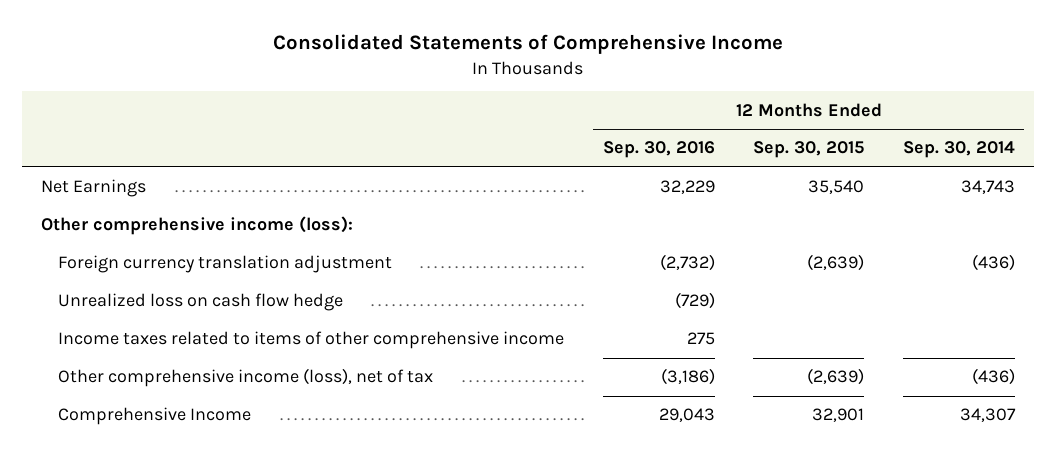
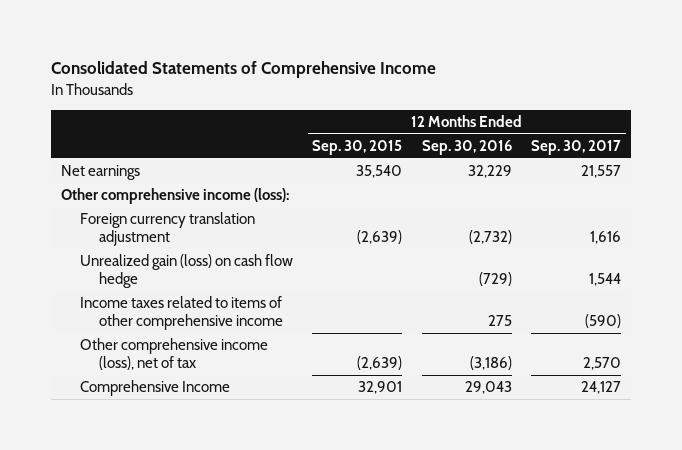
- | 12 Months Ended Sep. 30, 2016 | 12 Months Ended Sep. 30, 2015 | 12 Months Ended Sep. 30, 2014
+ | 12 Months Ended Sep. 30, 2015 | 12 Months Ended Sep. 30, 2016 | 12 Months Ended Sep. 30, 2017
- Net Earnings | 32,229 | 35,540 | 34,743
+ Net earnings | 35,540 | 32,229 | 21,557
- Unrealized loss on cash flow hedge | (729) | |
+ Unrealized gain (loss) on cash flow hedge | | (729) | 1,544

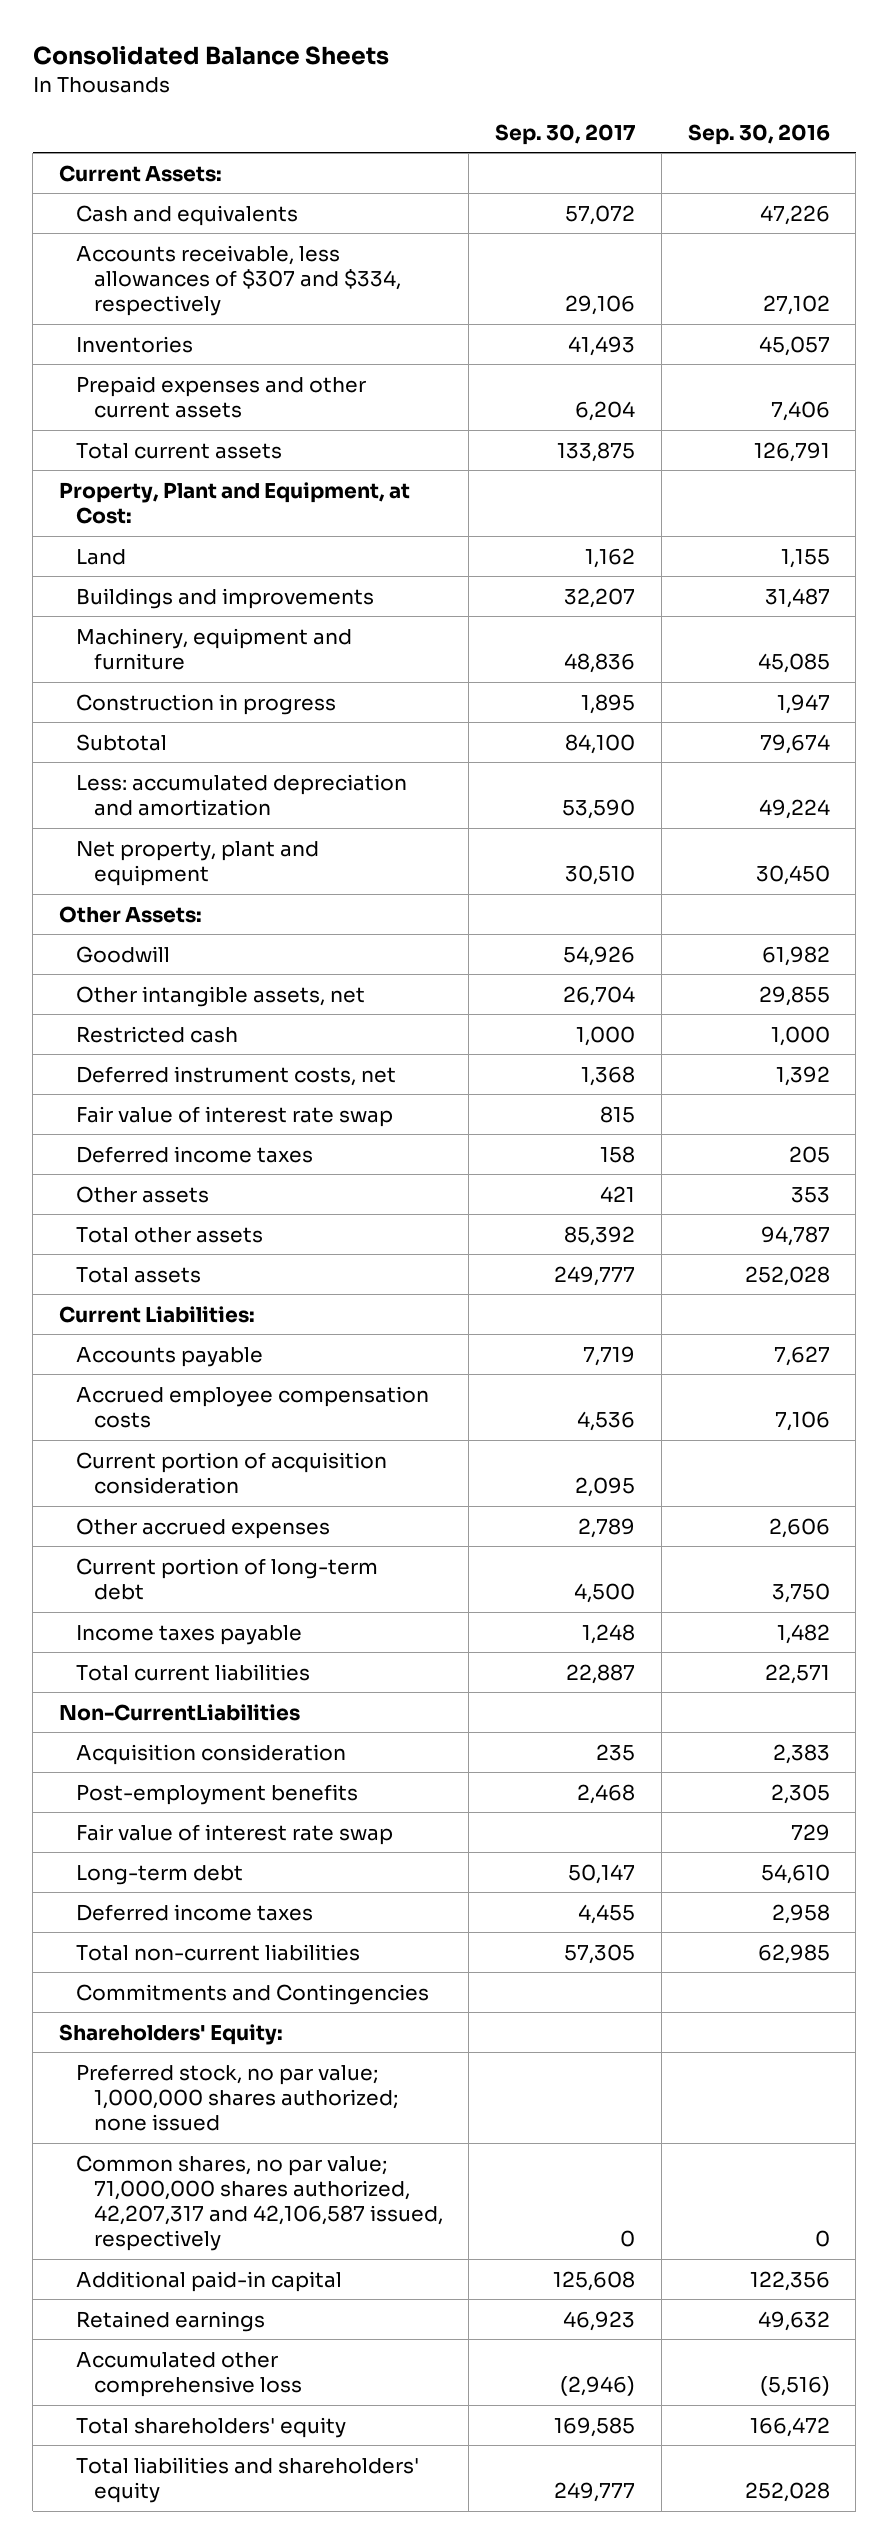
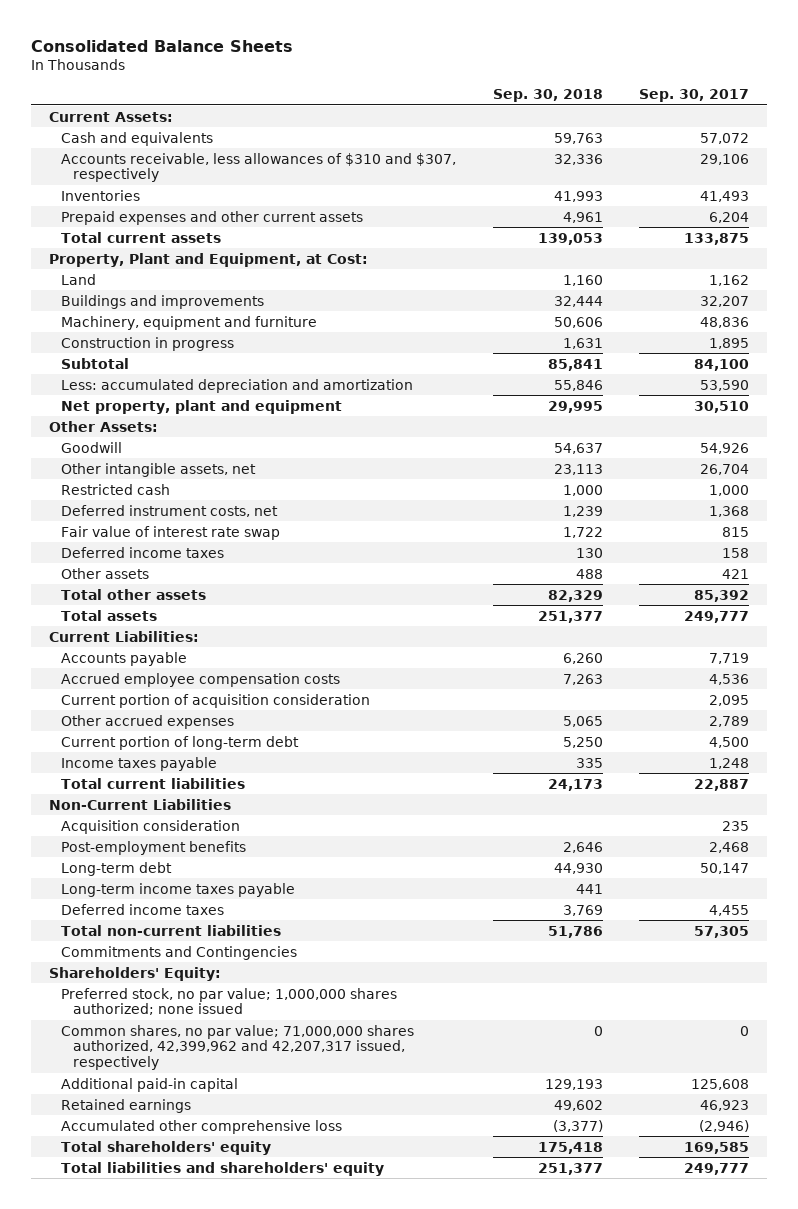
- | Sep. 30, 2017 | Sep. 30, 2016
+ | Sep. 30, 2018 | Sep. 30, 2017
- Accounts receivable, less allowances of $307 and $334, respectively | 29,106 | 27,102
+ Accounts receivable, less allowances of $310 and $307, respectively | 32,336 | 29,106
- Non-CurrentLiabilities
+ Non-Current Liabilities
- Fair value of interest rate swap | | 729
+ Long-term income taxes payable | 441 |
- Common shares, no par value; 71,000,000 shares authorized, 42,207,317 and 42,106,587 issued, respectively | 0 | 0
+ Common shares, no par value; 71,000,000 shares authorized, 42,399,962 and 42,207,317 issued, respectively | 0 | 0

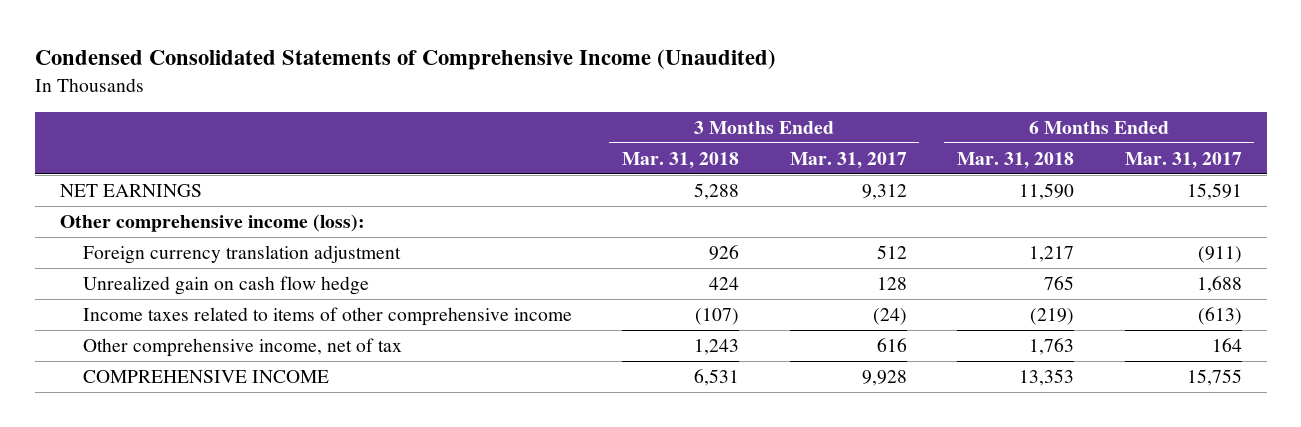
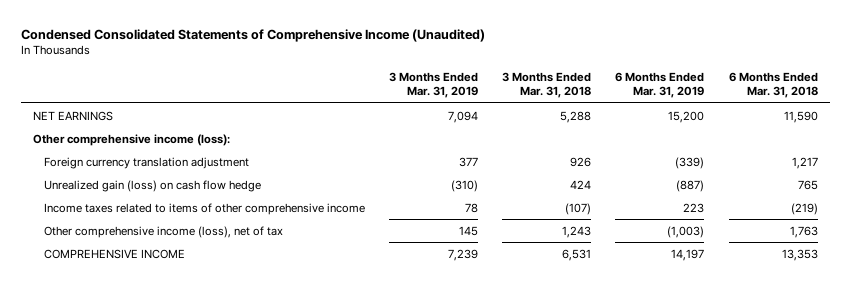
- | 3 Months Ended Mar. 31, 2018 | 3 Months Ended Mar. 31, 2017 | 6 Months Ended Mar. 31, 2018 | 6 Months Ended Mar. 31, 2017
+ | 3 Months Ended Mar. 31, 2019 | 3 Months Ended Mar. 31, 2018 | 6 Months Ended Mar. 31, 2019 | 6 Months Ended Mar. 31, 2018
- Unrealized gain on cash flow hedge | 424 | 128 | 765 | 1,688
+ Unrealized gain (loss) on cash flow hedge | (310) | 424 | (887) | 765
- Other comprehensive income, net of tax | 1,243 | 616 | 1,763 | 164
+ Other comprehensive income (loss), net of tax | 145 | 1,243 | (1,003) | 1,763

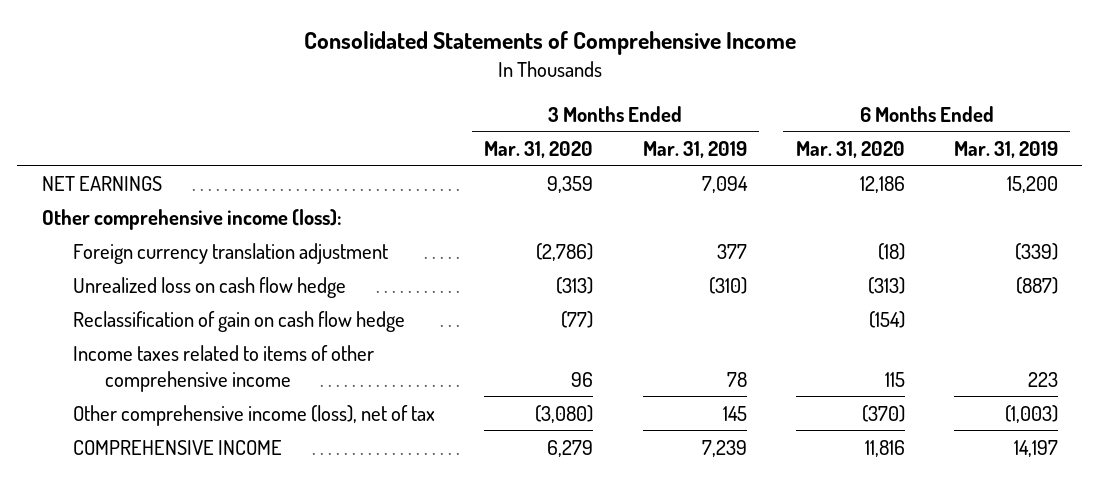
- Condensed Consolidated Statements of Comprehensive Income (Unaudited)
+ Consolidated Statements of Comprehensive Income
- | 3 Months Ended Mar. 31, 2019 | 3 Months Ended Mar. 31, 2018 | 6 Months Ended Mar. 31, 2019 | 6 Months Ended Mar. 31, 2018
+ | 3 Months Ended Mar. 31, 2020 | 3 Months Ended Mar. 31, 2019 | 6 Months Ended Mar. 31, 2020 | 6 Months Ended Mar. 31, 2019
- Unrealized gain (loss) on cash flow hedge | (310) | 424 | (887) | 765
+ Unrealized loss on cash flow hedge | (313) | (310) | (313) | (887)
+ Reclassification of gain on cash flow hedge | (77) | | (154) |

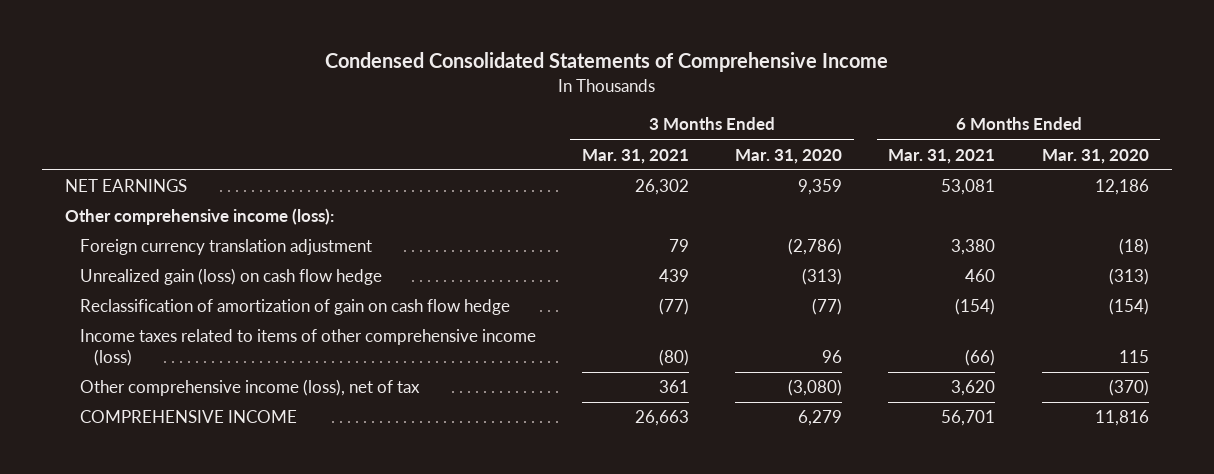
- Consolidated Statements of Comprehensive Income
+ Condensed Consolidated Statements of Comprehensive Income
- | 3 Months Ended Mar. 31, 2020 | 3 Months Ended Mar. 31, 2019 | 6 Months Ended Mar. 31, 2020 | 6 Months Ended Mar. 31, 2019
+ | 3 Months Ended Mar. 31, 2021 | 3 Months Ended Mar. 31, 2020 | 6 Months Ended Mar. 31, 2021 | 6 Months Ended Mar. 31, 2020
- Unrealized loss on cash flow hedge | (313) | (310) | (313) | (887)
- Reclassification of gain on cash flow hedge | (77) | | (154) |
- Income taxes related to items of other comprehensive income | 96 | 78 | 115 | 223
+ Unrealized gain (loss) on cash flow hedge | 439 | (313) | 460 | (313)
+ Reclassification of amortization of gain on cash flow hedge | (77) | (77) | (154) | (154)
+ Income taxes related to items of other comprehensive income (loss) | (80) | 96 | (66) | 115

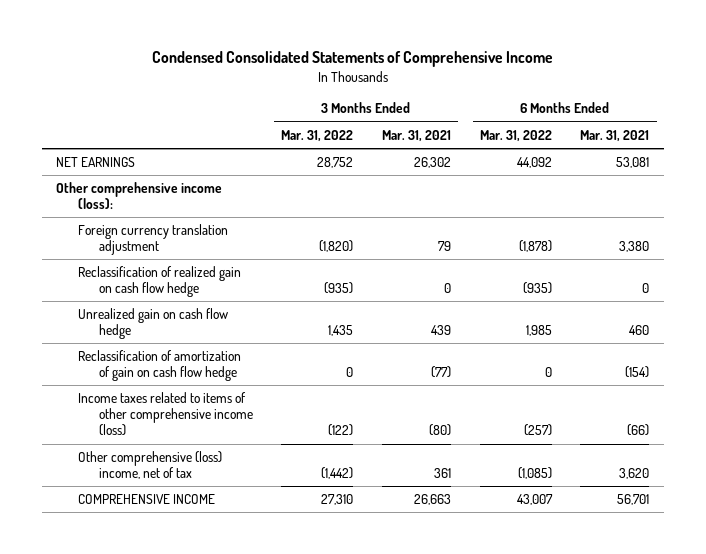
- | 3 Months Ended Mar. 31, 2021 | 3 Months Ended Mar. 31, 2020 | 6 Months Ended Mar. 31, 2021 | 6 Months Ended Mar. 31, 2020
+ | 3 Months Ended Mar. 31, 2022 | 3 Months Ended Mar. 31, 2021 | 6 Months Ended Mar. 31, 2022 | 6 Months Ended Mar. 31, 2021
- Unrealized gain (loss) on cash flow hedge | 439 | (313) | 460 | (313)
+ Reclassification of realized gain on cash flow hedge | (935) | 0 | (935) | 0
+ Unrealized gain on cash flow hedge | 1,435 | 439 | 1,985 | 460
- Other comprehensive income (loss), net of tax | 361 | (3,080) | 3,620 | (370)
+ Other comprehensive (loss) income, net of tax | (1,442) | 361 | (1,085) | 3,620

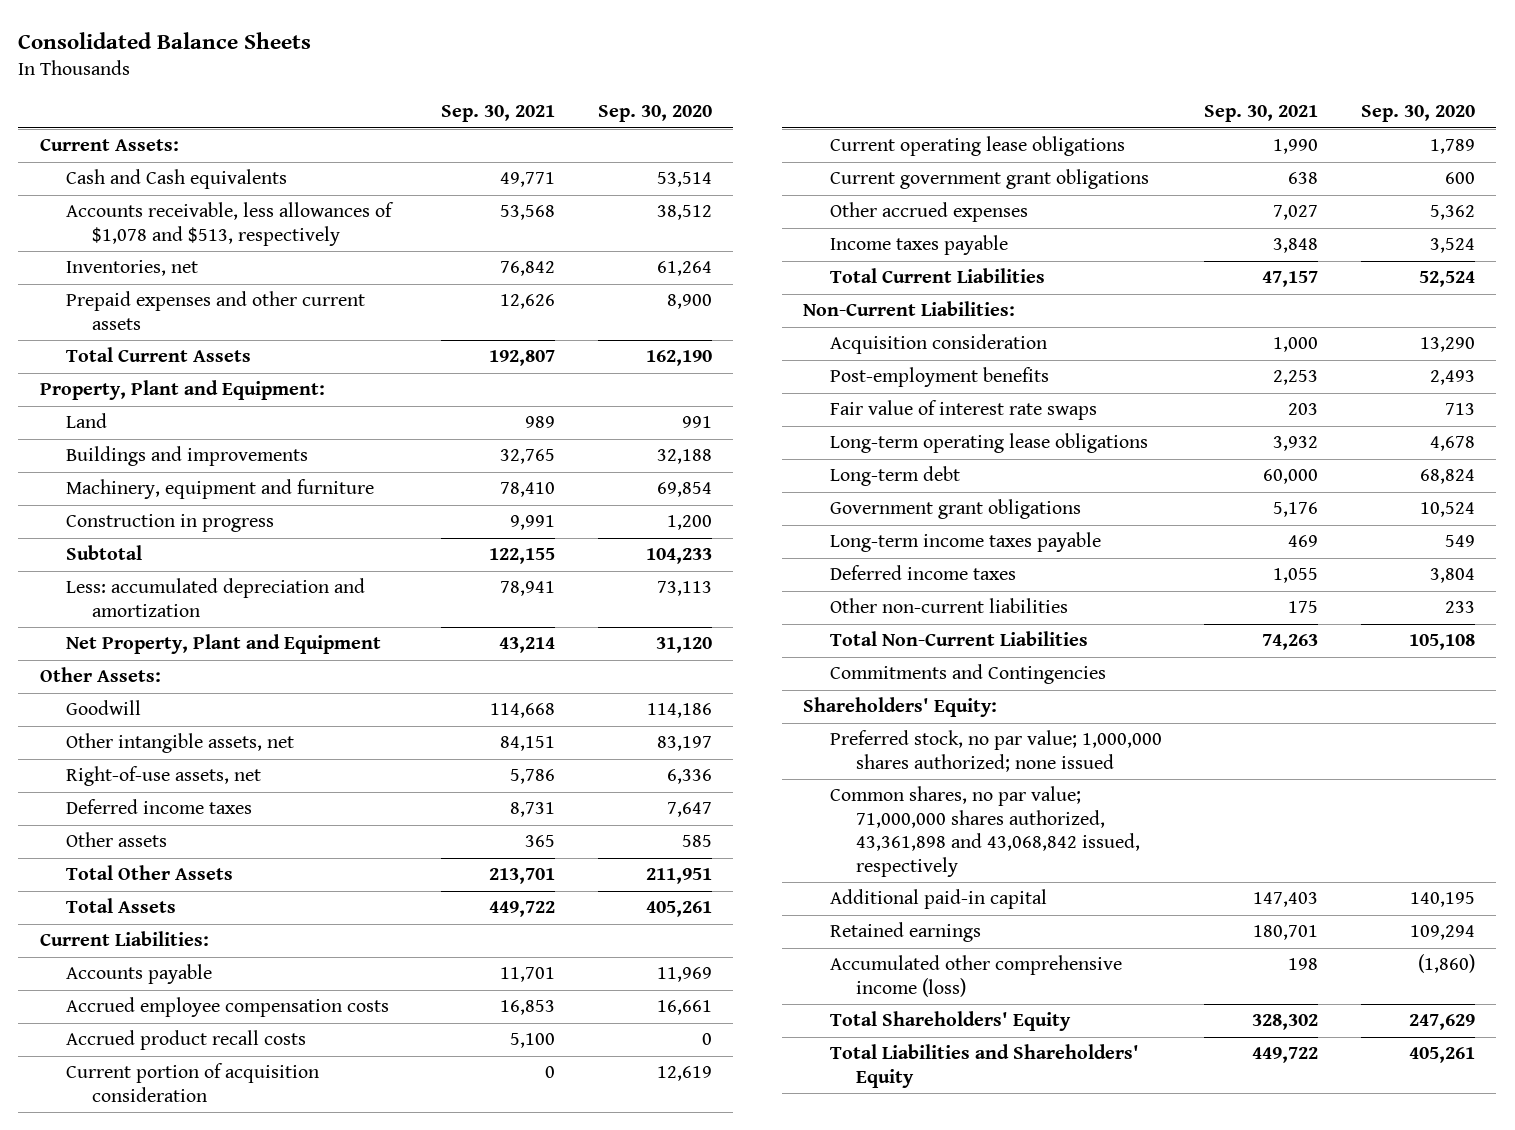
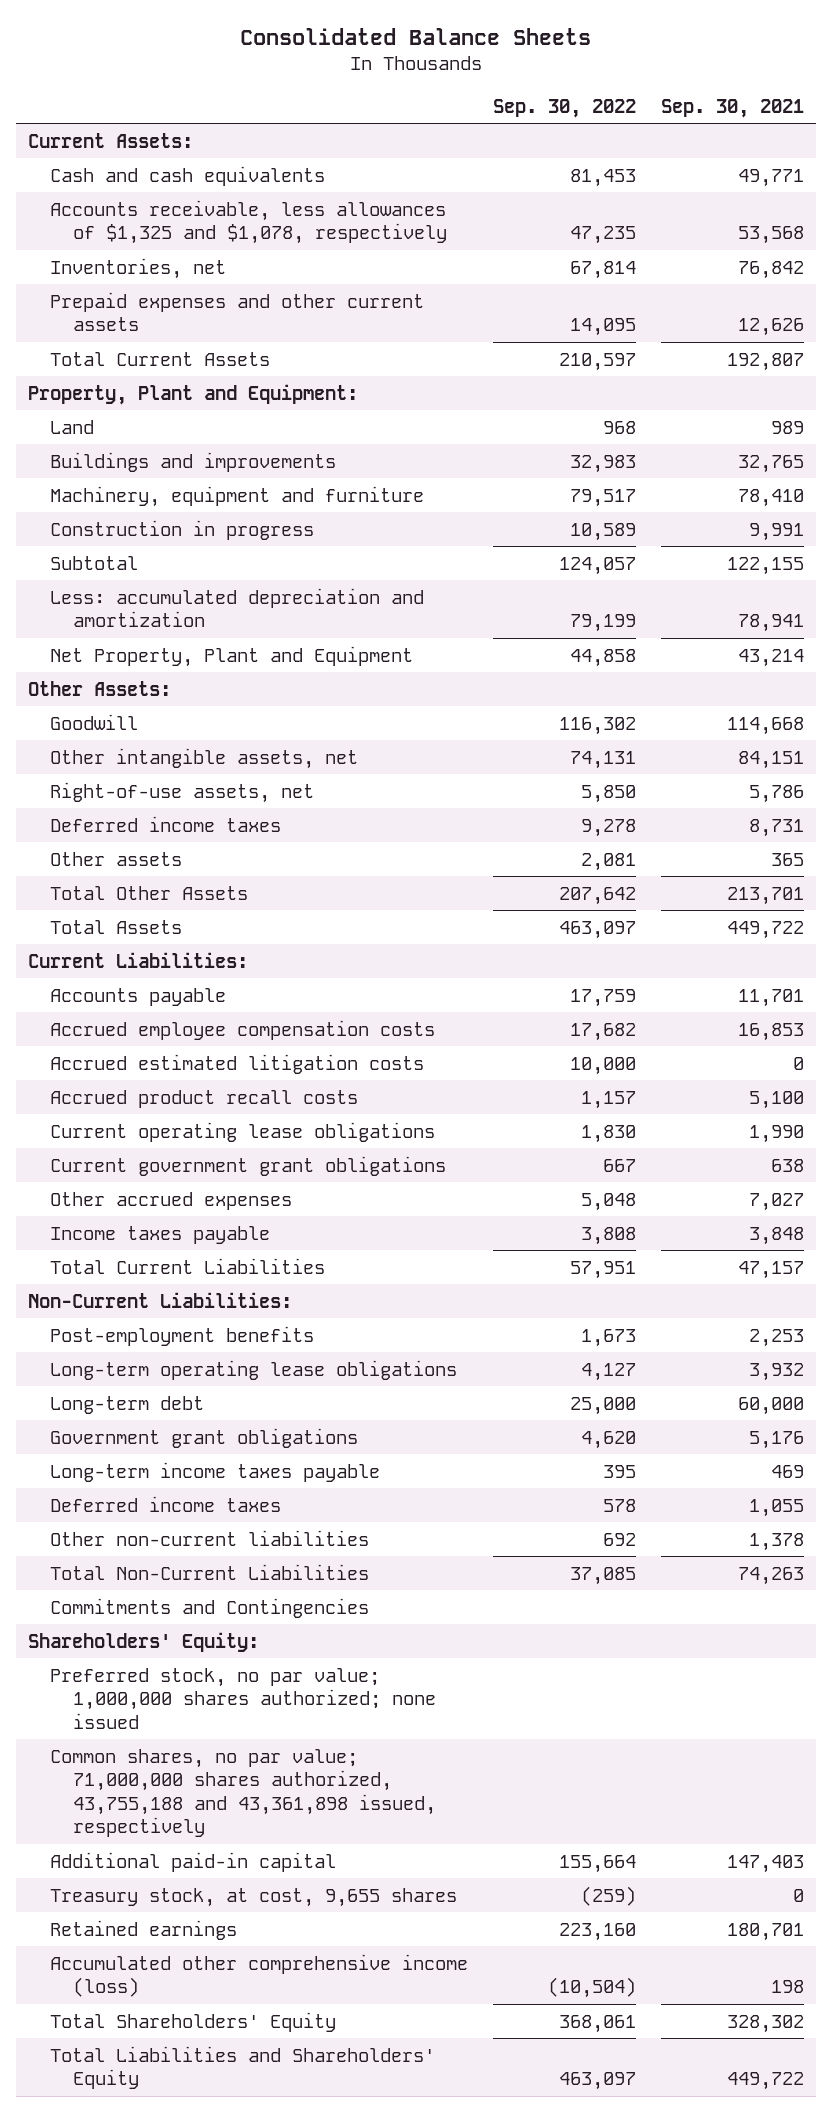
- | Sep. 30, 2021 | Sep. 30, 2020
+ | Sep. 30, 2022 | Sep. 30, 2021
- Cash and Cash equivalents | 49,771 | 53,514
- Accounts receivable, less allowances of $1,078 and $513, respectively | 53,568 | 38,512
+ Cash and cash equivalents | 81,453 | 49,771
+ Accounts receivable, less allowances of $1,325 and $1,078, respectively | 47,235 | 53,568
+ Accrued estimated litigation costs | 10,000 | 0
- Current portion of acquisition consideration | 0 | 12,619
- Acquisition consideration | 1,000 | 13,290
- Fair value of interest rate swaps | 203 | 713
- Other non-current liabilities | 175 | 233
+ Other non-current liabilities | 692 | 1,378
- Common shares, no par value; 71,000,000 shares authorized, 43,361,898 and 43,068,842 issued, respectively
+ Common shares, no par value; 71,000,000 shares authorized, 43,755,188 and 43,361,898 issued, respectively
+ Treasury stock, at cost, 9,655 shares | (259) | 0

